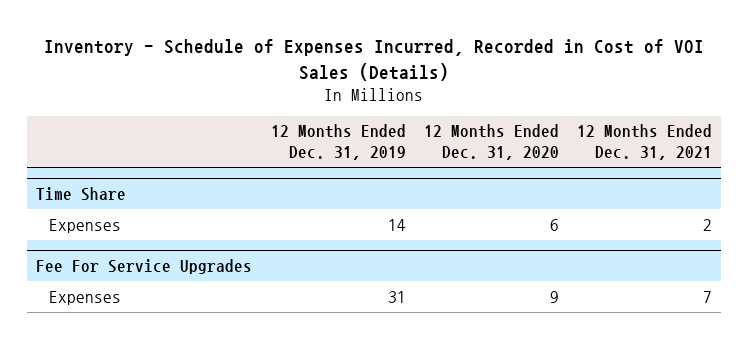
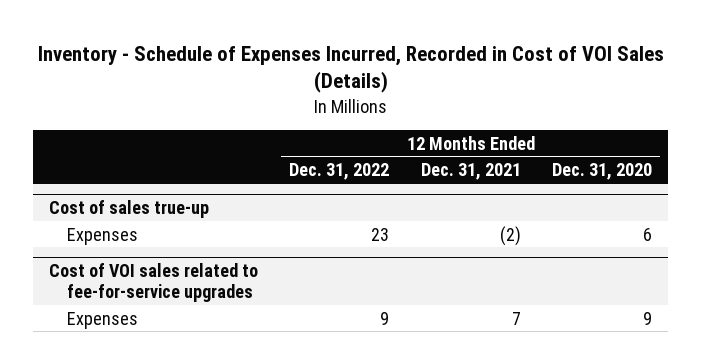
- | 12 Months Ended Dec. 31, 2019 | 12 Months Ended Dec. 31, 2020 | 12 Months Ended Dec. 31, 2021
+ | 12 Months Ended Dec. 31, 2022 | 12 Months Ended Dec. 31, 2021 | 12 Months Ended Dec. 31, 2020
- Time Share
- Expenses | 14 | 6 | 2
- Fee For Service Upgrades
+ Cost of sales true-up
+ Expenses | 23 | (2) | 6
+ Cost of VOI sales related to fee-for-service upgrades

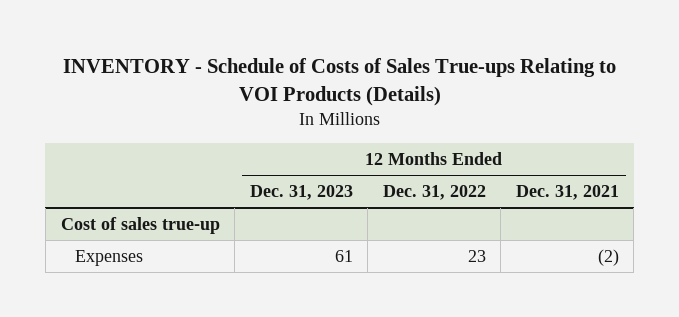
- Inventory - Schedule of Expenses Incurred, Recorded in Cost of VOI Sales (Details)
+ INVENTORY - Schedule of Costs of Sales True-ups Relating to VOI Products (Details)
- | 12 Months Ended Dec. 31, 2022 | 12 Months Ended Dec. 31, 2021 | 12 Months Ended Dec. 31, 2020
+ | 12 Months Ended Dec. 31, 2023 | 12 Months Ended Dec. 31, 2022 | 12 Months Ended Dec. 31, 2021
- Cost of VOI sales related to fee-for-service upgrades
- Expenses | 9 | 7 | 9

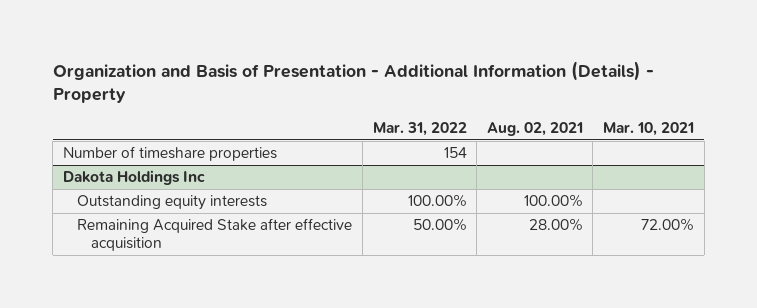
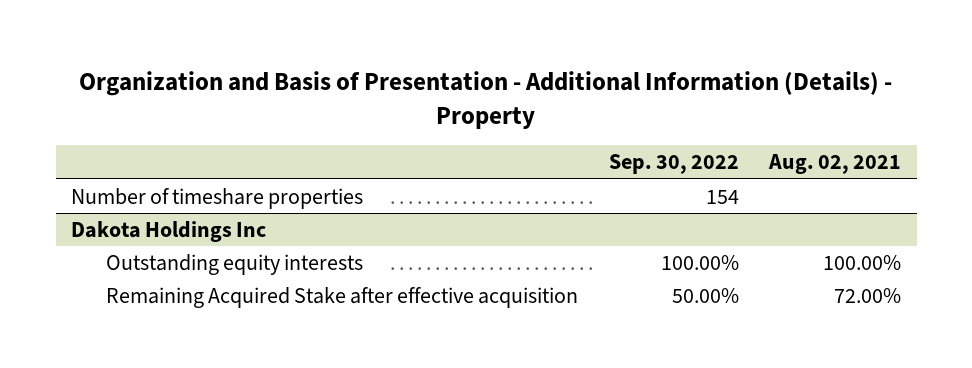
- | Mar. 31, 2022 | Aug. 02, 2021 | Mar. 10, 2021
+ | Sep. 30, 2022 | Aug. 02, 2021
@ Dakota Holdings Inc
- Remaining Acquired Stake after effective acquisition | 50.00% | 28.00% | 72.00%
+ Remaining Acquired Stake after effective acquisition | 50.00% | 72.00%

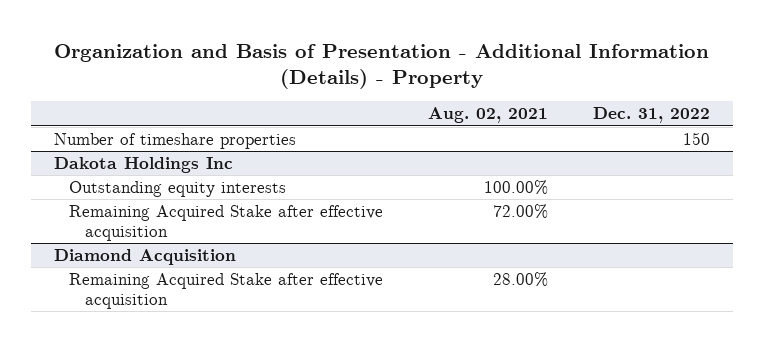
- | Sep. 30, 2022 | Aug. 02, 2021
+ | Aug. 02, 2021 | Dec. 31, 2022
+ Diamond Acquisition
+ Remaining Acquired Stake after effective acquisition | 28.00% |

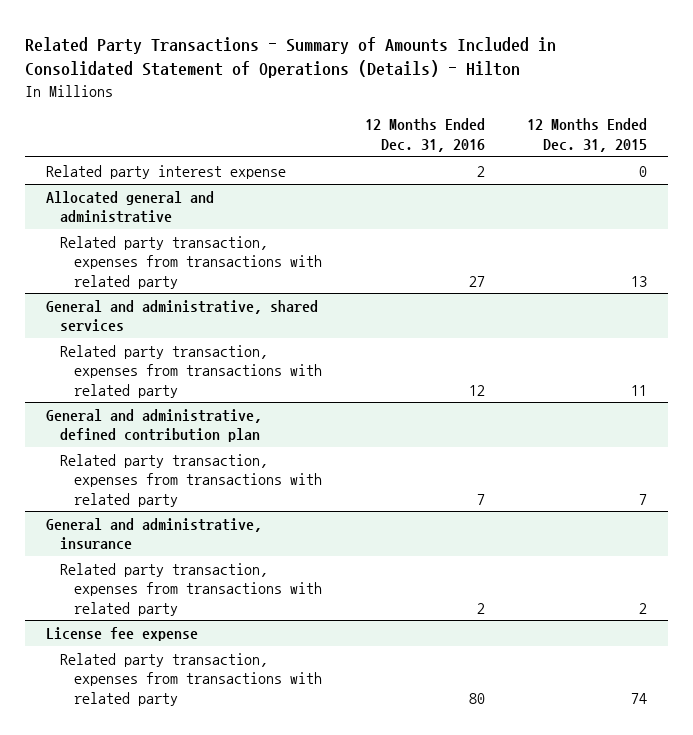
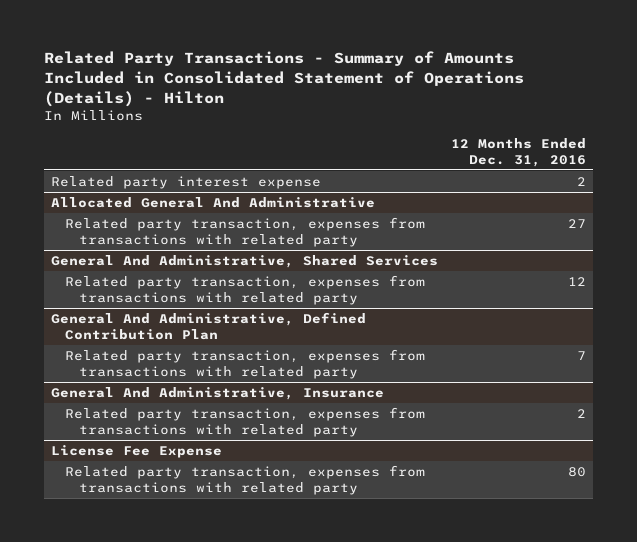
- | 12 Months Ended Dec. 31, 2016 | 12 Months Ended Dec. 31, 2015
+ | 12 Months Ended Dec. 31, 2016
- Allocated general and administrative
+ Allocated General And Administrative
- General and administrative, shared services
+ General And Administrative, Shared Services
- General and administrative, defined contribution plan
+ General And Administrative, Defined Contribution Plan
- General and administrative, insurance
+ General And Administrative, Insurance
- License fee expense
+ License Fee Expense

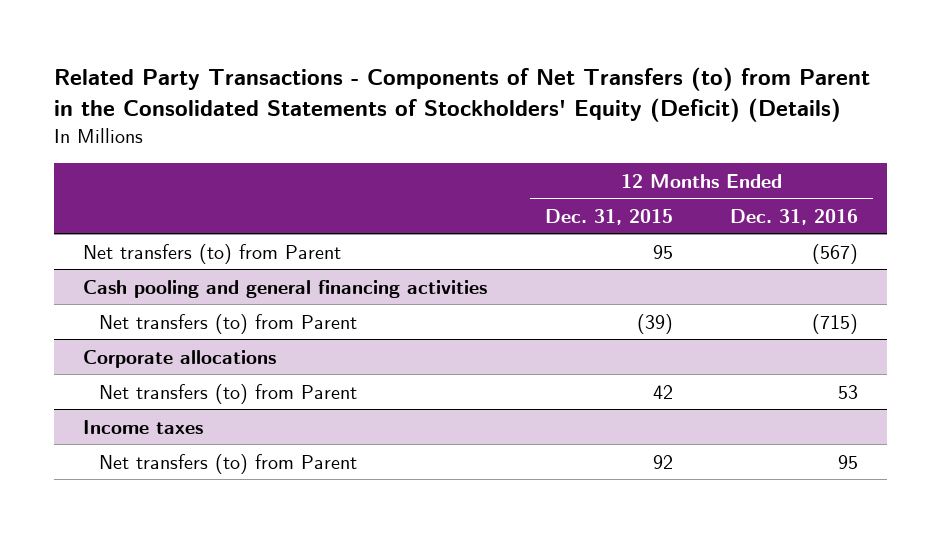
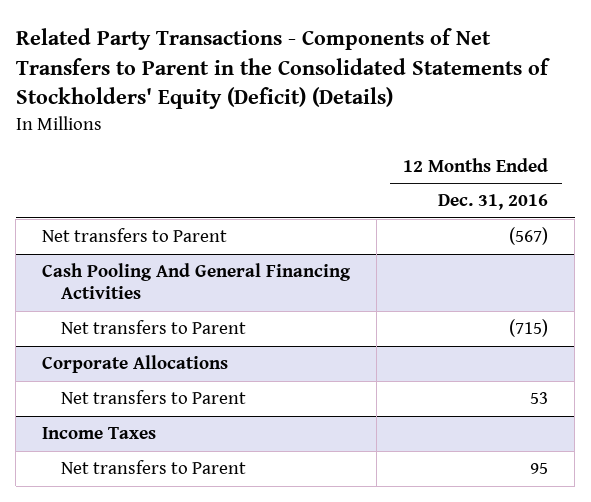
- Related Party Transactions - Components of Net Transfers (to) from Parent in the Consolidated Statements of Stockholders' Equity (Deficit) (Details)
+ Related Party Transactions - Components of Net Transfers to Parent in the Consolidated Statements of Stockholders' Equity (Deficit) (Details)
- | 12 Months Ended Dec. 31, 2015 | 12 Months Ended Dec. 31, 2016
+ | 12 Months Ended Dec. 31, 2016
- Net transfers (to) from Parent | 95 | (567)
- Cash pooling and general financing activities
- Net transfers (to) from Parent | (39) | (715)
- Corporate allocations
- Net transfers (to) from Parent | 42 | 53
- Income taxes
- Net transfers (to) from Parent | 92 | 95
+ Net transfers to Parent | (567)
+ Cash Pooling And General Financing Activities
+ Net transfers to Parent | (715)
+ Corporate Allocations
+ Net transfers to Parent | 53
+ Income Taxes
+ Net transfers to Parent | 95

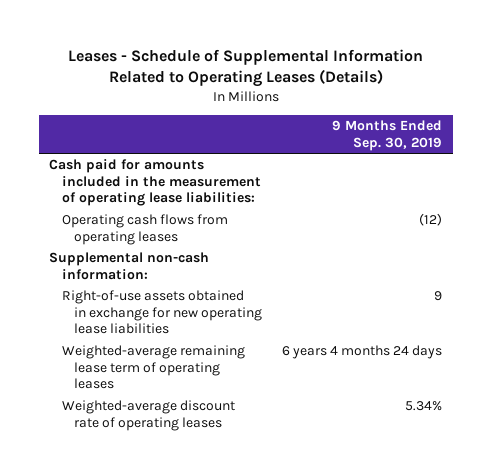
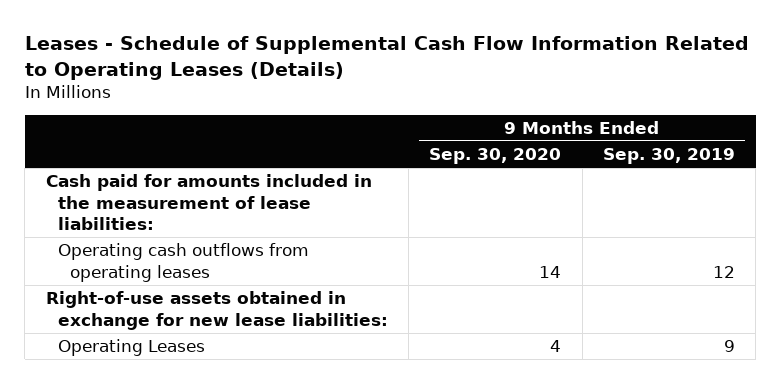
- Leases - Schedule of Supplemental Information Related to Operating Leases (Details)
+ Leases - Schedule of Supplemental Cash Flow Information Related to Operating Leases (Details)
- | 9 Months Ended Sep. 30, 2019
+ | 9 Months Ended Sep. 30, 2020 | 9 Months Ended Sep. 30, 2019
- Cash paid for amounts included in the measurement of operating lease liabilities:
- Operating cash flows from operating leases | (12)
- Supplemental non-cash information:
- Right-of-use assets obtained in exchange for new operating lease liabilities | 9
- Weighted-average remaining lease term of operating leases | 6 years 4 months 24 days
- Weighted-average discount rate of operating leases | 5.34%
+ Cash paid for amounts included in the measurement of lease liabilities:
+ Operating cash outflows from operating leases | 14 | 12
+ Right-of-use assets obtained in exchange for new lease liabilities:
+ Operating Leases | 4 | 9

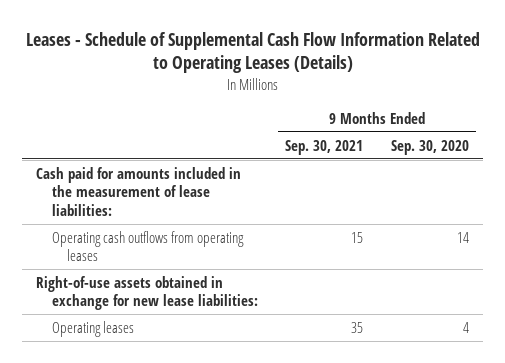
- | 9 Months Ended Sep. 30, 2020 | 9 Months Ended Sep. 30, 2019
+ | 9 Months Ended Sep. 30, 2021 | 9 Months Ended Sep. 30, 2020
- Operating Leases | 4 | 9
+ Operating leases | 35 | 4

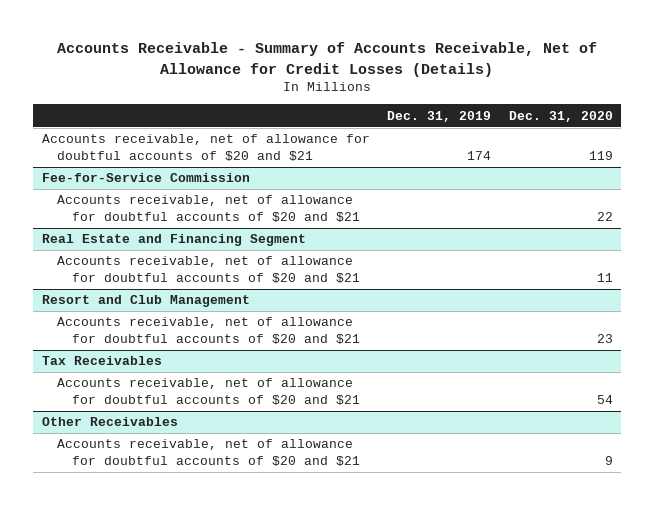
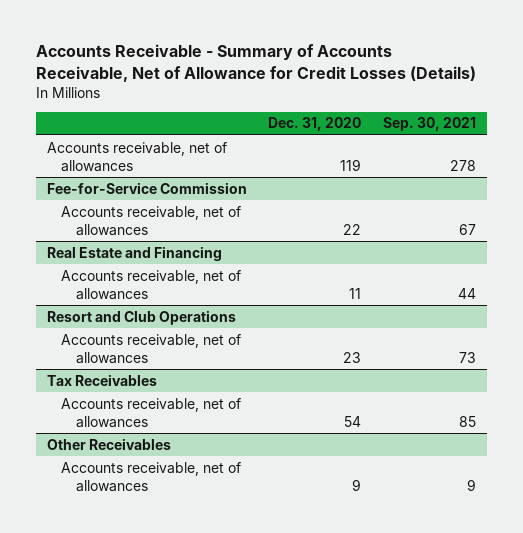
- | Dec. 31, 2019 | Dec. 31, 2020
+ | Dec. 31, 2020 | Sep. 30, 2021
- Accounts receivable, net of allowance for doubtful accounts of $20 and $21 | 174 | 119
+ Accounts receivable, net of allowances | 119 | 278
@ Fee-for-Service Commission
- Accounts receivable, net of allowance for doubtful accounts of $20 and $21 | | 22
- Real Estate and Financing Segment
- Accounts receivable, net of allowance for doubtful accounts of $20 and $21 | | 11
- Resort and Club Management
- Accounts receivable, net of allowance for doubtful accounts of $20 and $21 | | 23
@ Fee-for-Service Commission
+ Accounts receivable, net of allowances | 22 | 67
+ Real Estate and Financing
+ Accounts receivable, net of allowances | 11 | 44
+ Resort and Club Operations
+ Accounts receivable, net of allowances | 23 | 73
@ Tax Receivables
- Accounts receivable, net of allowance for doubtful accounts of $20 and $21 | | 54
+ Accounts receivable, net of allowances | 54 | 85
@ Other Receivables
- Accounts receivable, net of allowance for doubtful accounts of $20 and $21 | | 9
+ Accounts receivable, net of allowances | 9 | 9

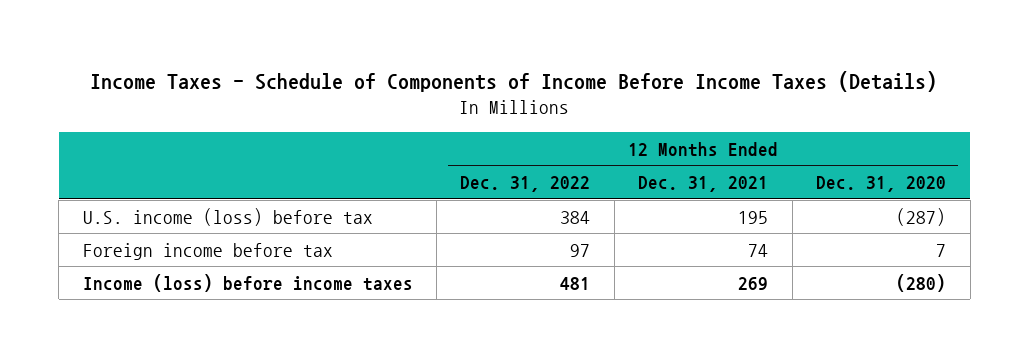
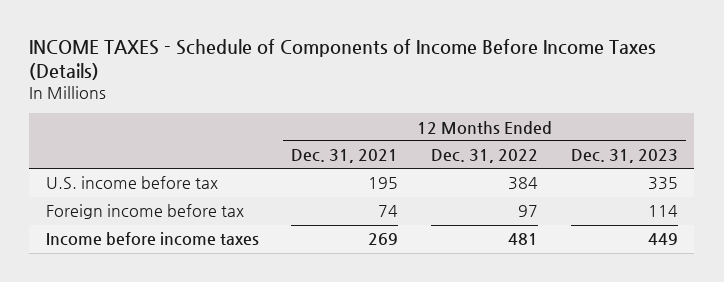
- Income Taxes - Schedule of Components of Income Before Income Taxes (Details)
+ INCOME TAXES - Schedule of Components of Income Before Income Taxes (Details)
- | 12 Months Ended Dec. 31, 2022 | 12 Months Ended Dec. 31, 2021 | 12 Months Ended Dec. 31, 2020
+ | 12 Months Ended Dec. 31, 2021 | 12 Months Ended Dec. 31, 2022 | 12 Months Ended Dec. 31, 2023
- U.S. income (loss) before tax | 384 | 195 | (287)
+ U.S. income before tax | 195 | 384 | 335
- Income (loss) before income taxes | 481 | 269 | (280)
+ Income before income taxes | 269 | 481 | 449

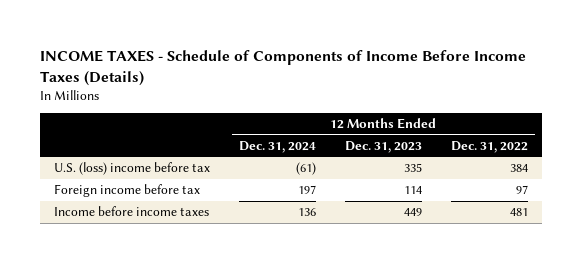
- | 12 Months Ended Dec. 31, 2021 | 12 Months Ended Dec. 31, 2022 | 12 Months Ended Dec. 31, 2023
+ | 12 Months Ended Dec. 31, 2024 | 12 Months Ended Dec. 31, 2023 | 12 Months Ended Dec. 31, 2022
- U.S. income before tax | 195 | 384 | 335
+ U.S. (loss) income before tax | (61) | 335 | 384

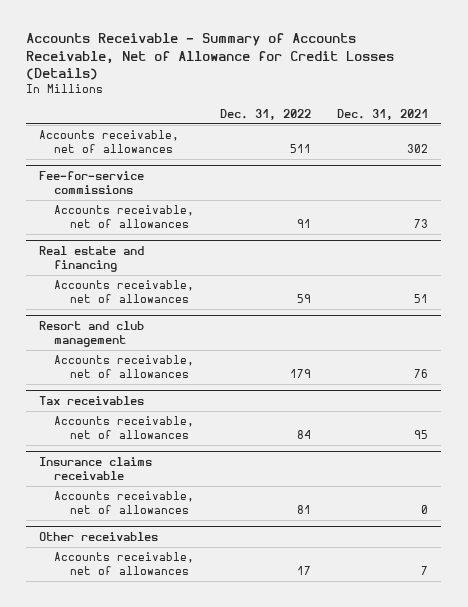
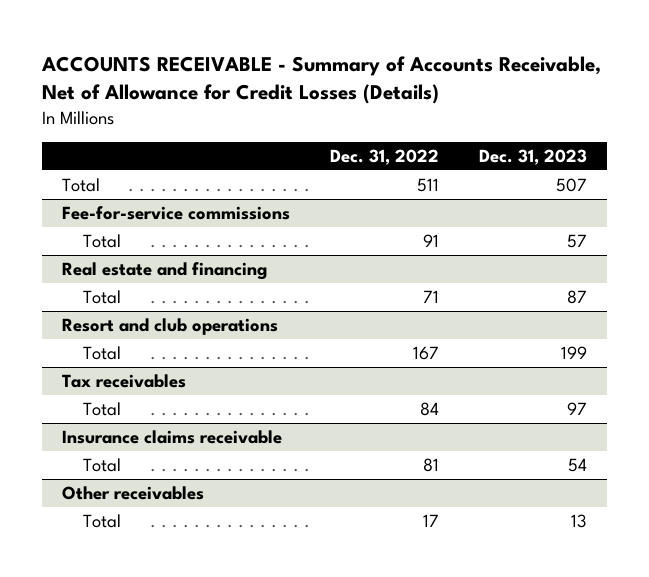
- Accounts Receivable - Summary of Accounts Receivable, Net of Allowance for Credit Losses (Details)
+ ACCOUNTS RECEIVABLE - Summary of Accounts Receivable, Net of Allowance for Credit Losses (Details)
- | Dec. 31, 2022 | Dec. 31, 2021
+ | Dec. 31, 2022 | Dec. 31, 2023
- Accounts receivable, net of allowances | 511 | 302
+ Total | 511 | 507
@ Fee-for-service commissions
- Accounts receivable, net of allowances | 91 | 73
+ Total | 91 | 57
@ Real estate and financing
- Accounts receivable, net of allowances | 59 | 51
- Resort and club management
- Accounts receivable, net of allowances | 179 | 76
@ Real estate and financing
+ Total | 71 | 87
+ Resort and club operations
+ Total | 167 | 199
@ Tax receivables
- Accounts receivable, net of allowances | 84 | 95
+ Total | 84 | 97
@ Insurance claims receivable
- Accounts receivable, net of allowances | 81 | 0
+ Total | 81 | 54
@ Other receivables
- Accounts receivable, net of allowances | 17 | 7
+ Total | 17 | 13

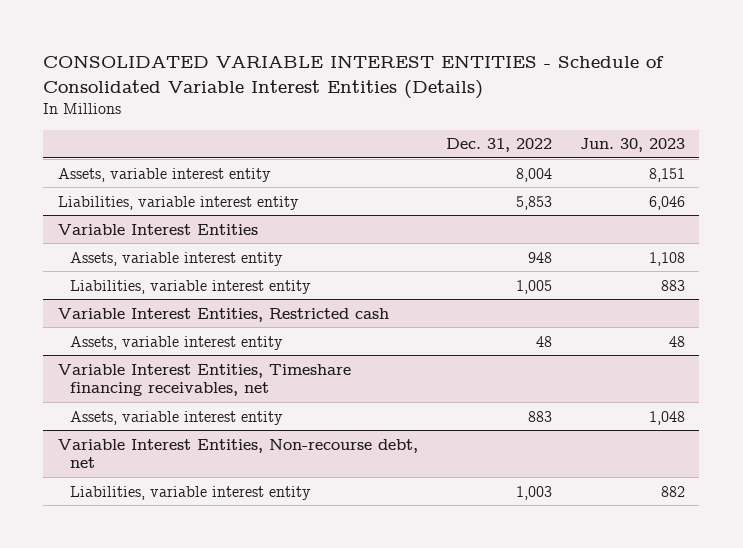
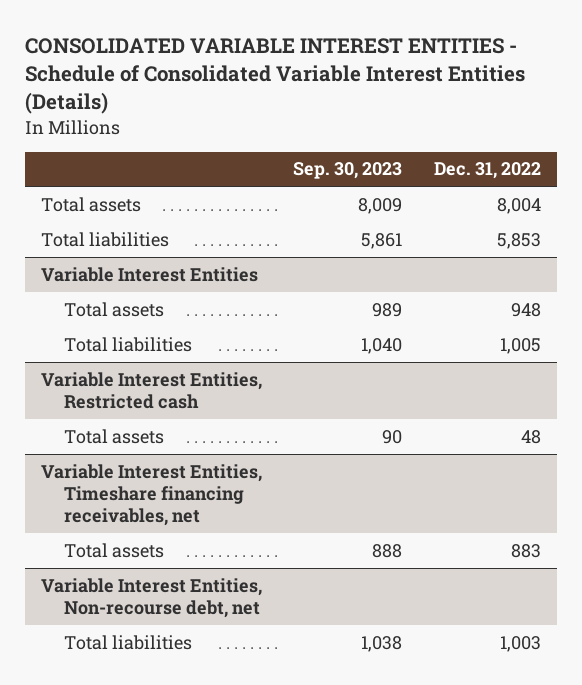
- | Dec. 31, 2022 | Jun. 30, 2023
+ | Sep. 30, 2023 | Dec. 31, 2022
- Assets, variable interest entity | 8,004 | 8,151
- Liabilities, variable interest entity | 5,853 | 6,046
+ Total assets | 8,009 | 8,004
+ Total liabilities | 5,861 | 5,853
@ Variable Interest Entities
- Assets, variable interest entity | 948 | 1,108
- Liabilities, variable interest entity | 1,005 | 883
+ Total assets | 989 | 948
+ Total liabilities | 1,040 | 1,005
@ Variable Interest Entities, Restricted cash
- Assets, variable interest entity | 48 | 48
+ Total assets | 90 | 48
@ Variable Interest Entities, Timeshare financing receivables, net
- Assets, variable interest entity | 883 | 1,048
+ Total assets | 888 | 883
@ Variable Interest Entities, Non-recourse debt, net
- Liabilities, variable interest entity | 1,003 | 882
+ Total liabilities | 1,038 | 1,003

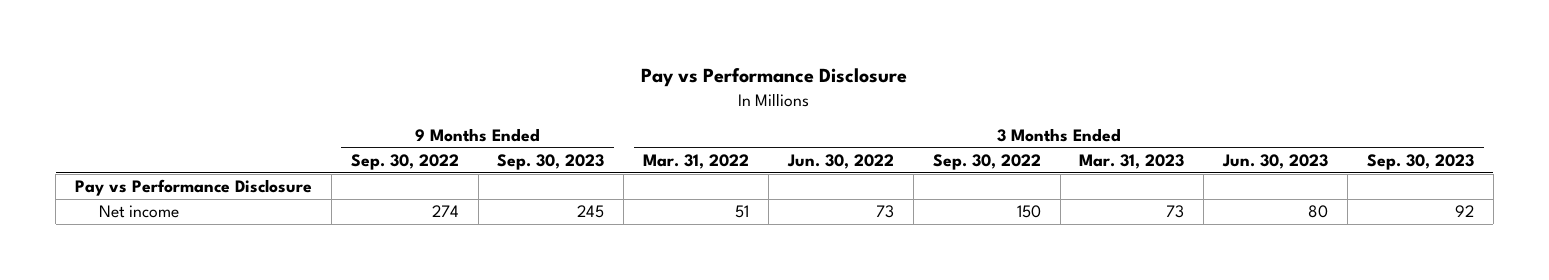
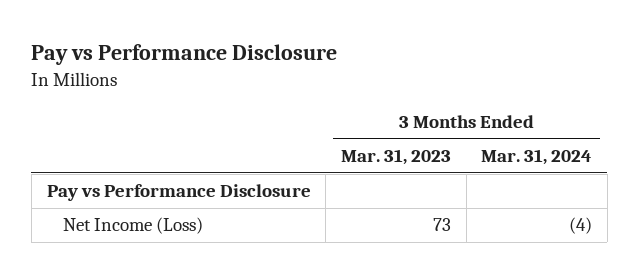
- | 9 Months Ended Sep. 30, 2022 | 9 Months Ended Sep. 30, 2023 | 3 Months Ended Mar. 31, 2022 | 3 Months Ended Jun. 30, 2022 | 3 Months Ended Sep. 30, 2022 | 3 Months Ended Mar. 31, 2023 | 3 Months Ended Jun. 30, 2023 | 3 Months Ended Sep. 30, 2023
+ | 3 Months Ended Mar. 31, 2023 | 3 Months Ended Mar. 31, 2024
- Net income | 274 | 245 | 51 | 73 | 150 | 73 | 80 | 92
+ Net Income (Loss) | 73 | (4)

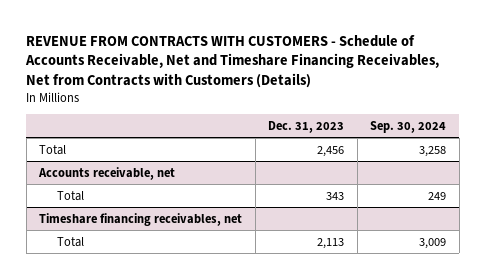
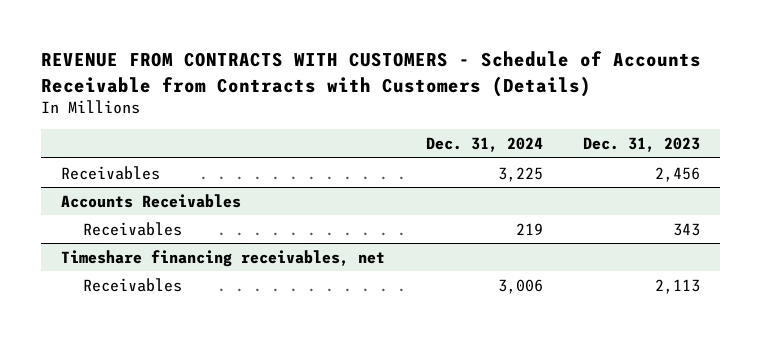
- REVENUE FROM CONTRACTS WITH CUSTOMERS - Schedule of Accounts Receivable, Net and Timeshare Financing Receivables, Net from Contracts with Customers (Details)
+ REVENUE FROM CONTRACTS WITH CUSTOMERS - Schedule of Accounts Receivable from Contracts with Customers (Details)
- | Dec. 31, 2023 | Sep. 30, 2024
+ | Dec. 31, 2024 | Dec. 31, 2023
- Total | 2,456 | 3,258
- Accounts receivable, net
- Total | 343 | 249
+ Receivables | 3,225 | 2,456
+ Accounts Receivables
+ Receivables | 219 | 343
@ Timeshare financing receivables, net
- Total | 2,113 | 3,009
+ Receivables | 3,006 | 2,113

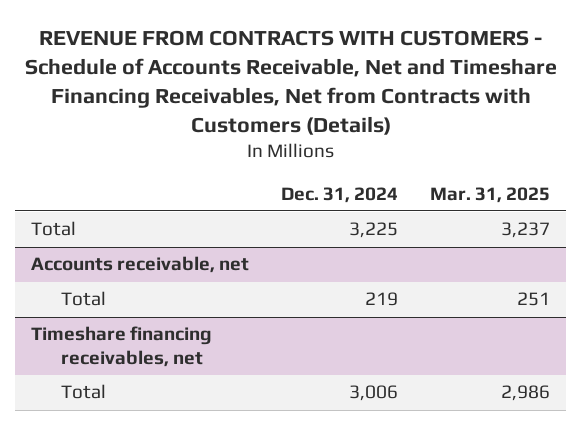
- REVENUE FROM CONTRACTS WITH CUSTOMERS - Schedule of Accounts Receivable from Contracts with Customers (Details)
+ REVENUE FROM CONTRACTS WITH CUSTOMERS - Schedule of Accounts Receivable, Net and Timeshare Financing Receivables, Net from Contracts with Customers (Details)
- | Dec. 31, 2024 | Dec. 31, 2023
+ | Dec. 31, 2024 | Mar. 31, 2025
- Receivables | 3,225 | 2,456
- Accounts Receivables
- Receivables | 219 | 343
+ Total | 3,225 | 3,237
+ Accounts receivable, net
+ Total | 219 | 251
@ Timeshare financing receivables, net
- Receivables | 3,006 | 2,113
+ Total | 3,006 | 2,986

